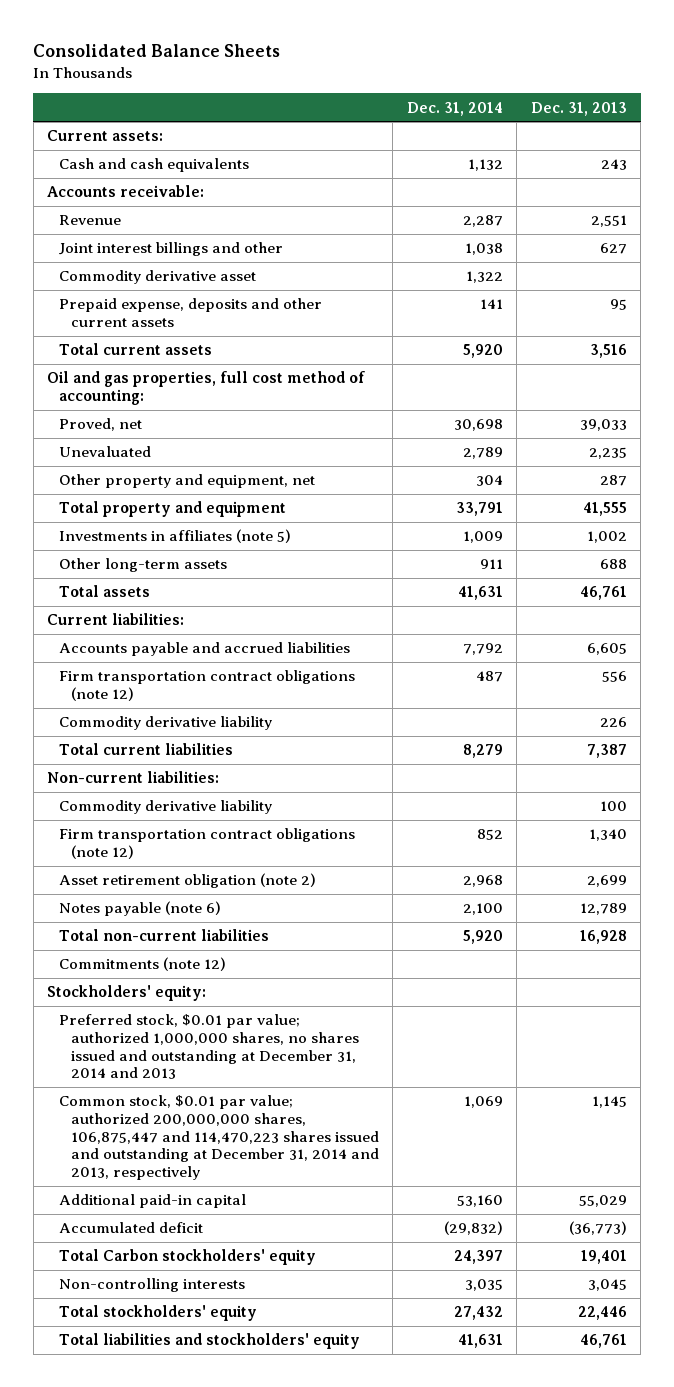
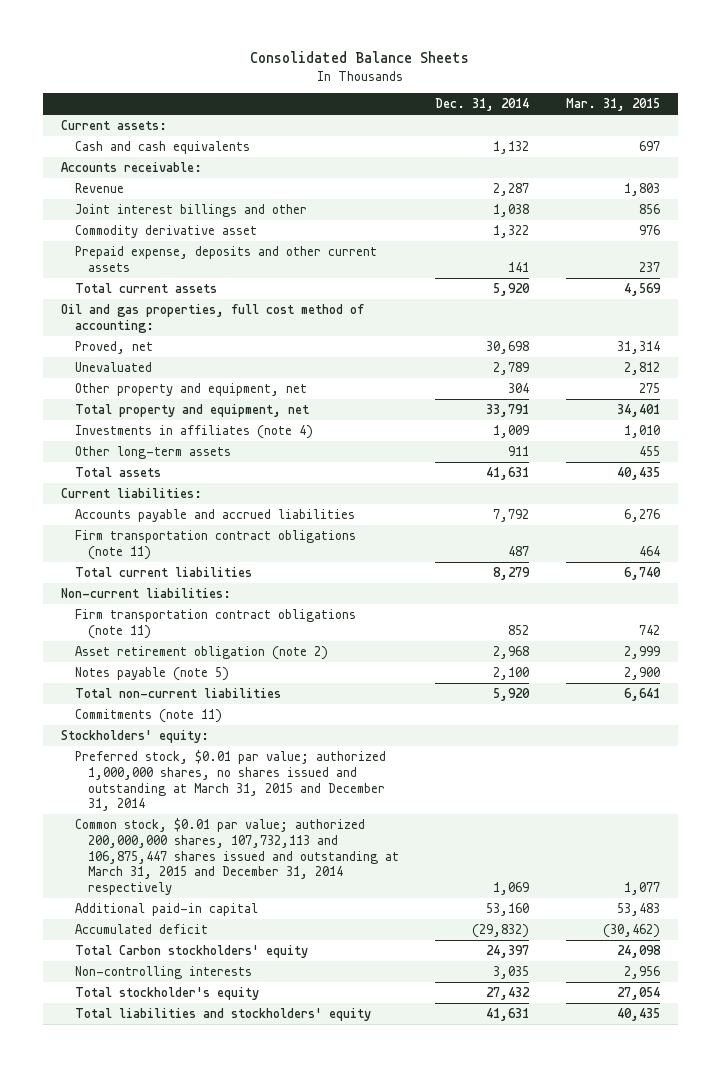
- | Dec. 31, 2014 | Dec. 31, 2013
+ | Dec. 31, 2014 | Mar. 31, 2015
- Total property and equipment | 33,791 | 41,555
- Investments in affiliates (note 5) | 1,009 | 1,002
+ Total property and equipment, net | 33,791 | 34,401
+ Investments in affiliates (note 4) | 1,009 | 1,010
- Firm transportation contract obligations (note 12) | 487 | 556
- Commodity derivative liability | | 226
+ Firm transportation contract obligations (note 11) | 487 | 464
- Commodity derivative liability | | 100
- Firm transportation contract obligations (note 12) | 852 | 1,340
+ Firm transportation contract obligations (note 11) | 852 | 742
- Notes payable (note 6) | 2,100 | 12,789
+ Notes payable (note 5) | 2,100 | 2,900
- Commitments (note 12)
+ Commitments (note 11)
- Preferred stock, $0.01 par value; authorized 1,000,000 shares, no shares issued and outstanding at December 31, 2014 and 2013
- Common stock, $0.01 par value; authorized 200,000,000 shares, 106,875,447 and 114,470,223 shares issued and outstanding at December 31, 2014 and 2013, respectively | 1,069 | 1,145
+ Preferred stock, $0.01 par value; authorized 1,000,000 shares, no shares issued and outstanding at March 31, 2015 and December 31, 2014
+ Common stock, $0.01 par value; authorized 200,000,000 shares, 107,732,113 and 106,875,447 shares issued and outstanding at March 31, 2015 and December 31, 2014 respectively | 1,069 | 1,077
- Total stockholders' equity | 27,432 | 22,446
+ Total stockholder's equity | 27,432 | 27,054

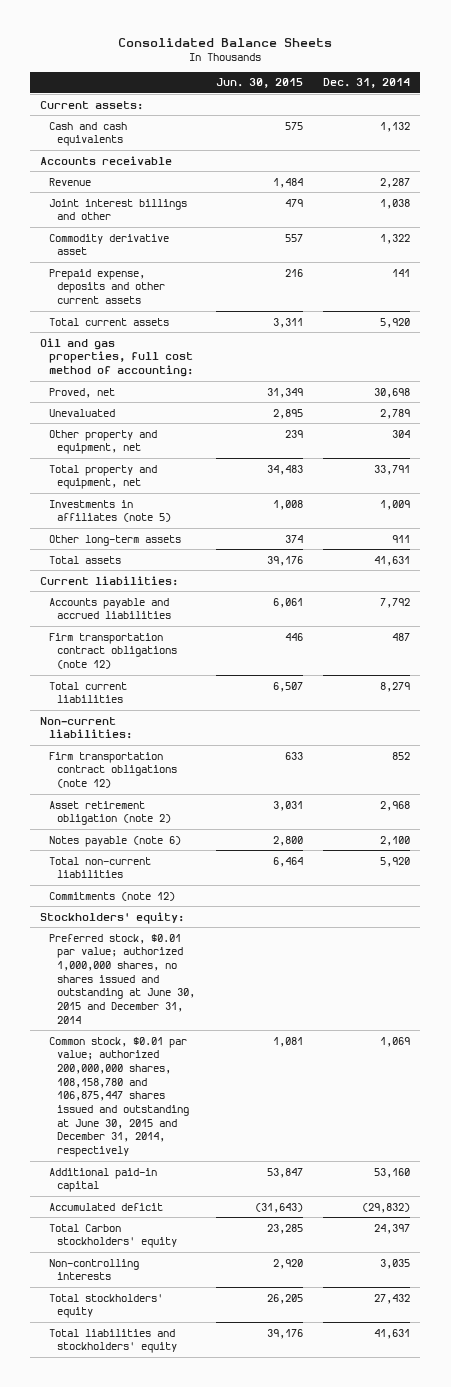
- | Dec. 31, 2014 | Mar. 31, 2015
+ | Jun. 30, 2015 | Dec. 31, 2014
- Accounts receivable:
+ Accounts receivable
- Investments in affiliates (note 4) | 1,009 | 1,010
+ Investments in affiliates (note 5) | 1,008 | 1,009
- Firm transportation contract obligations (note 11) | 487 | 464
+ Firm transportation contract obligations (note 12) | 446 | 487
- Firm transportation contract obligations (note 11) | 852 | 742
+ Firm transportation contract obligations (note 12) | 633 | 852
- Notes payable (note 5) | 2,100 | 2,900
+ Notes payable (note 6) | 2,800 | 2,100
- Commitments (note 11)
+ Commitments (note 12)
- Preferred stock, $0.01 par value; authorized 1,000,000 shares, no shares issued and outstanding at March 31, 2015 and December 31, 2014
- Common stock, $0.01 par value; authorized 200,000,000 shares, 107,732,113 and 106,875,447 shares issued and outstanding at March 31, 2015 and December 31, 2014 respectively | 1,069 | 1,077
+ Preferred stock, $0.01 par value; authorized 1,000,000 shares, no shares issued and outstanding at June 30, 2015 and December 31, 2014
+ Common stock, $0.01 par value; authorized 200,000,000 shares, 108,158,780 and 106,875,447 shares issued and outstanding at June 30, 2015 and December 31, 2014, respectively | 1,081 | 1,069
- Total stockholder's equity | 27,432 | 27,054
+ Total stockholders' equity | 26,205 | 27,432

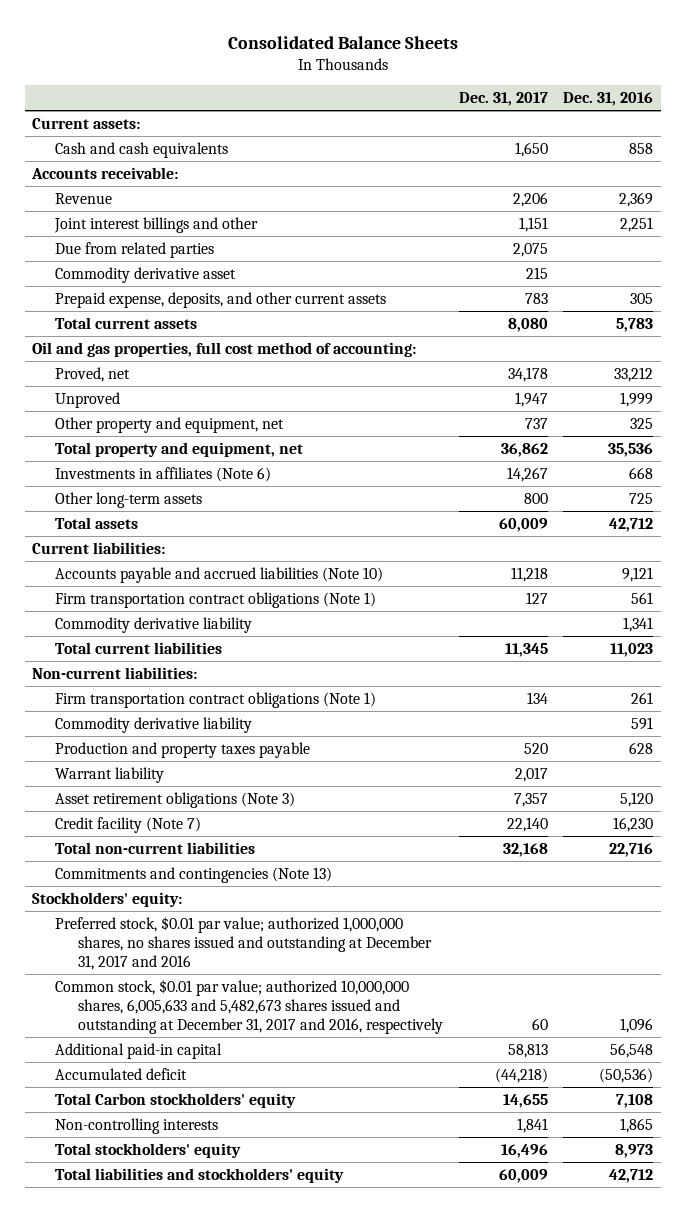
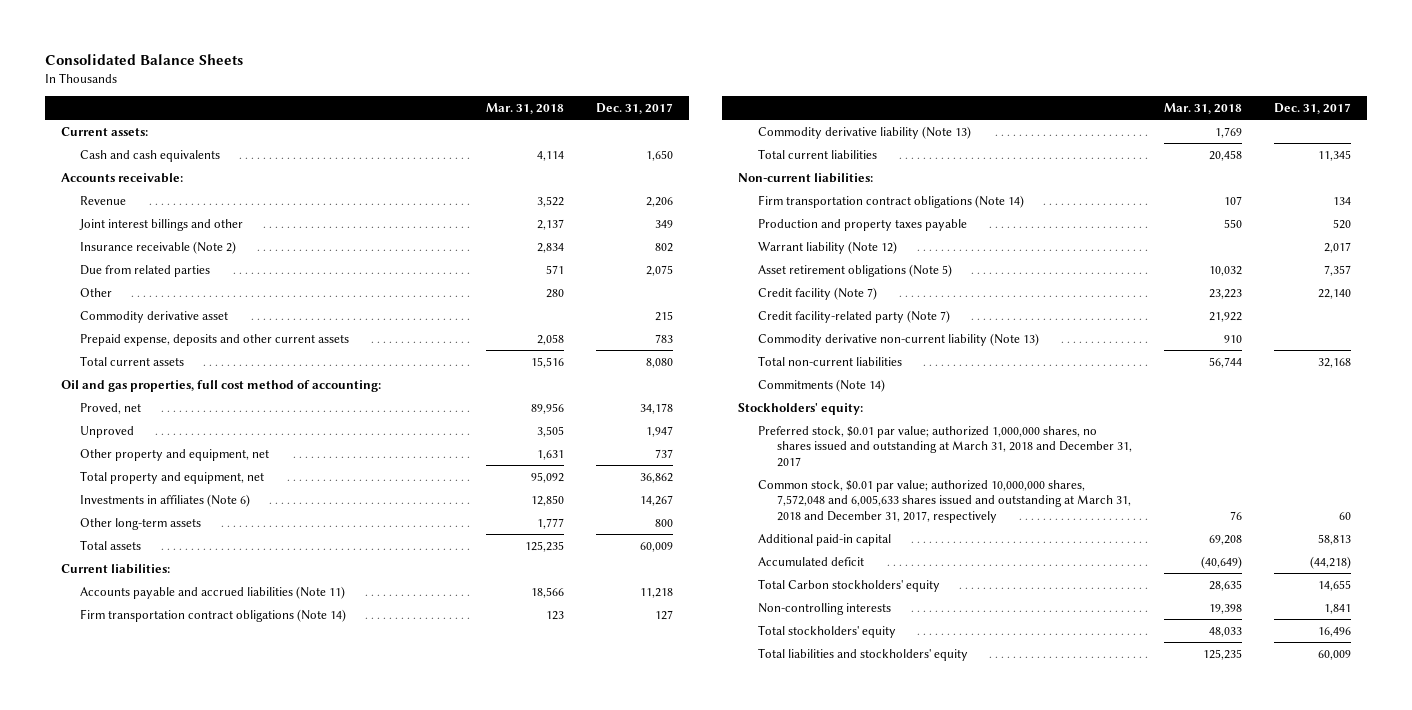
- | Dec. 31, 2017 | Dec. 31, 2016
+ | Mar. 31, 2018 | Dec. 31, 2017
- Joint interest billings and other | 1,151 | 2,251
+ Joint interest billings and other | 2,137 | 349
+ Insurance receivable (Note 2) | 2,834 | 802
+ Other | 280 |
- Prepaid expense, deposits, and other current assets | 783 | 305
+ Prepaid expense, deposits and other current assets | 2,058 | 783
- Accounts payable and accrued liabilities (Note 10) | 11,218 | 9,121
- Firm transportation contract obligations (Note 1) | 127 | 561
- Commodity derivative liability | | 1,341
+ Accounts payable and accrued liabilities (Note 11) | 18,566 | 11,218
+ Firm transportation contract obligations (Note 14) | 123 | 127
+ Commodity derivative liability (Note 13) | 1,769 |
- Firm transportation contract obligations (Note 1) | 134 | 261
- Commodity derivative liability | | 591
+ Firm transportation contract obligations (Note 14) | 107 | 134
- Warrant liability | 2,017 |
- Asset retirement obligations (Note 3) | 7,357 | 5,120
+ Warrant liability (Note 12) | | 2,017
+ Asset retirement obligations (Note 5) | 10,032 | 7,357
+ Credit facility-related party (Note 7) | 21,922 |
+ Commodity derivative non-current liability (Note 13) | 910 |
- Commitments and contingencies (Note 13)
+ Commitments (Note 14)
- Preferred stock, $0.01 par value; authorized 1,000,000 shares, no shares issued and outstanding at December 31, 2017 and 2016
- Common stock, $0.01 par value; authorized 10,000,000 shares, 6,005,633 and 5,482,673 shares issued and outstanding at December 31, 2017 and 2016, respectively | 60 | 1,096
+ Preferred stock, $0.01 par value; authorized 1,000,000 shares, no shares issued and outstanding at March 31, 2018 and December 31, 2017
+ Common stock, $0.01 par value; authorized 10,000,000 shares, 7,572,048 and 6,005,633 shares issued and outstanding at March 31, 2018 and December 31, 2017, respectively | 76 | 60

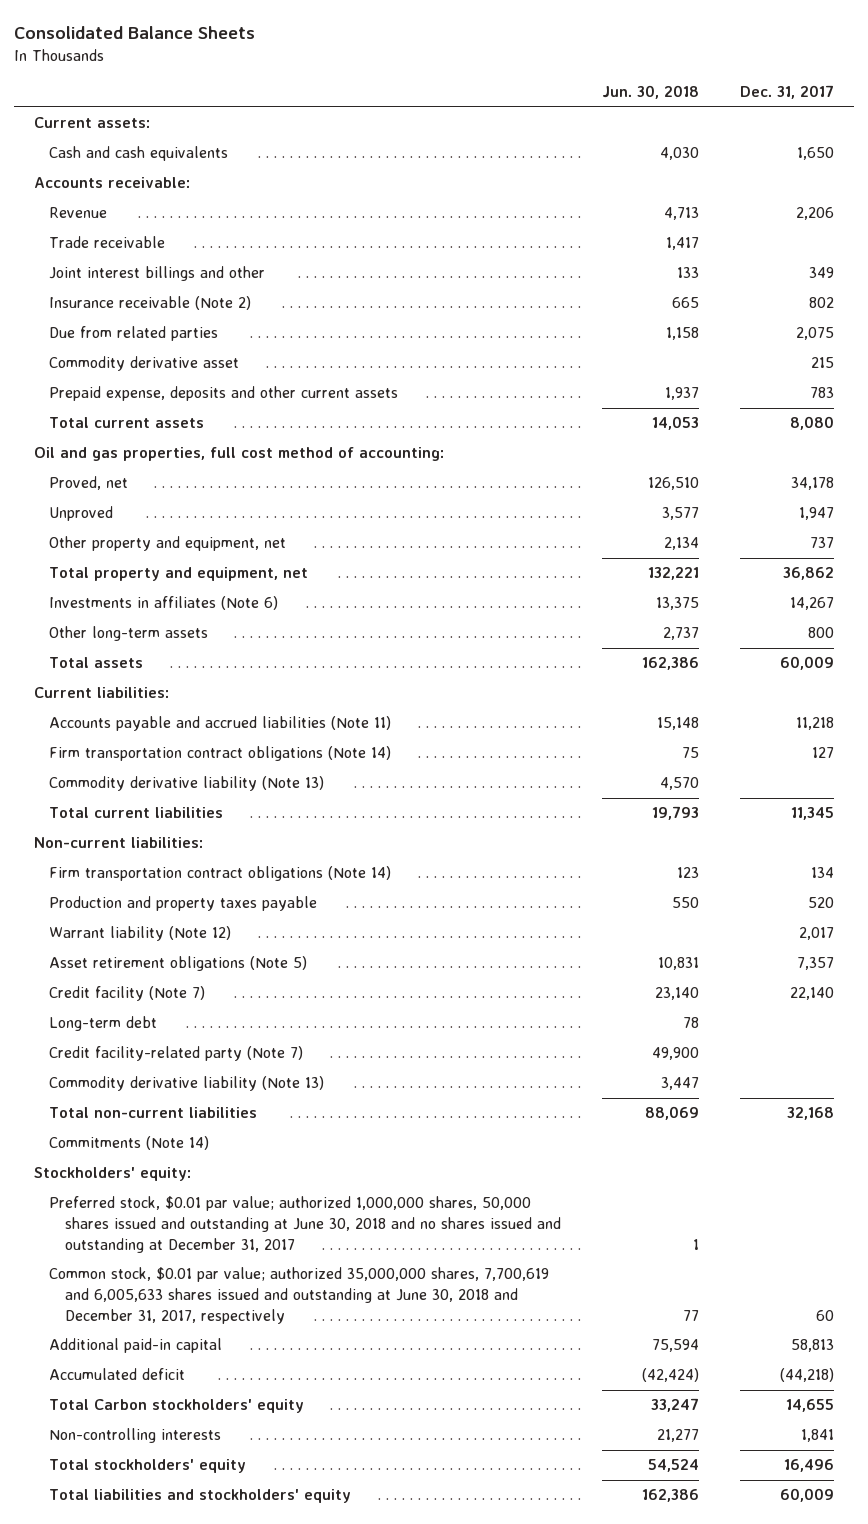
- | Mar. 31, 2018 | Dec. 31, 2017
+ | Jun. 30, 2018 | Dec. 31, 2017
+ Trade receivable | 1,417 |
- Other | 280 |
+ Long-term debt | 78 |
- Commodity derivative non-current liability (Note 13) | 910 |
+ Commodity derivative liability (Note 13) | 3,447 |
- Preferred stock, $0.01 par value; authorized 1,000,000 shares, no shares issued and outstanding at March 31, 2018 and December 31, 2017
- Common stock, $0.01 par value; authorized 10,000,000 shares, 7,572,048 and 6,005,633 shares issued and outstanding at March 31, 2018 and December 31, 2017, respectively | 76 | 60
+ Preferred stock, $0.01 par value; authorized 1,000,000 shares, 50,000 shares issued and outstanding at June 30, 2018 and no shares issued and outstanding at December 31, 2017 | 1 |
+ Common stock, $0.01 par value; authorized 35,000,000 shares, 7,700,619 and 6,005,633 shares issued and outstanding at June 30, 2018 and December 31, 2017, respectively | 77 | 60

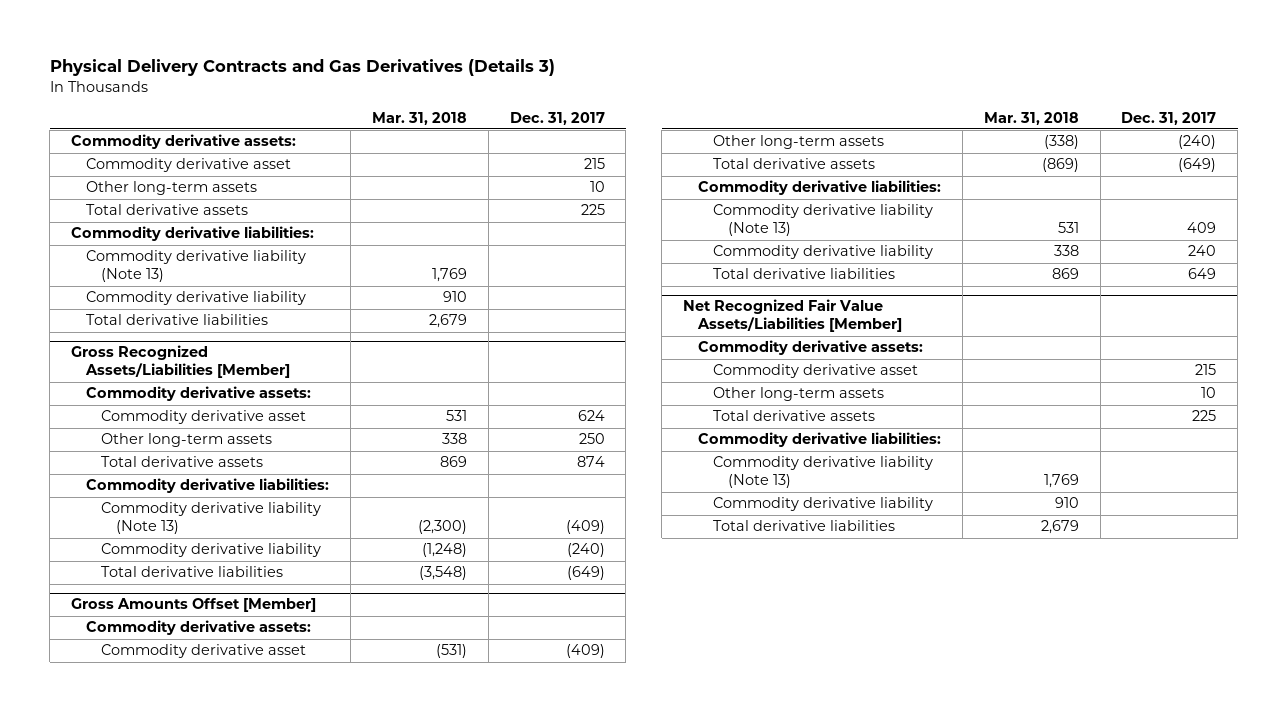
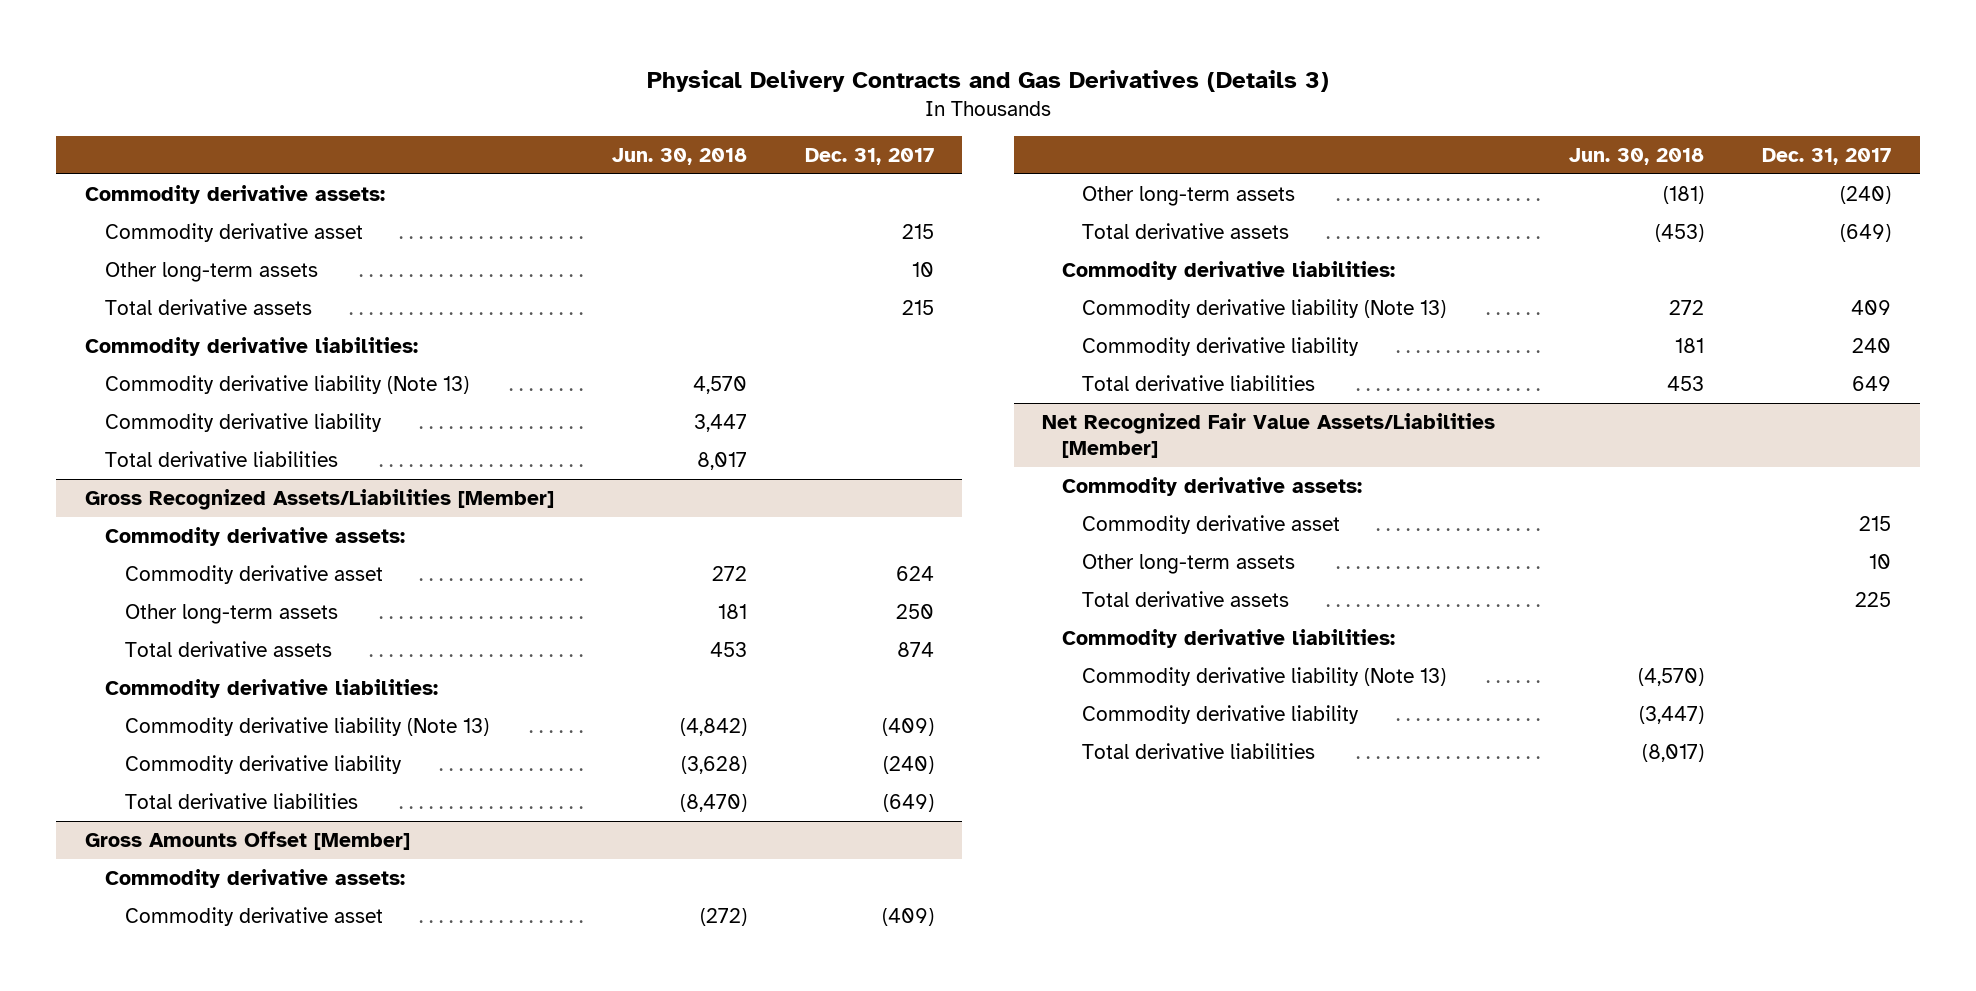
- | Mar. 31, 2018 | Dec. 31, 2017
+ | Jun. 30, 2018 | Dec. 31, 2017
- Total derivative assets | | 225
+ Total derivative assets | | 215

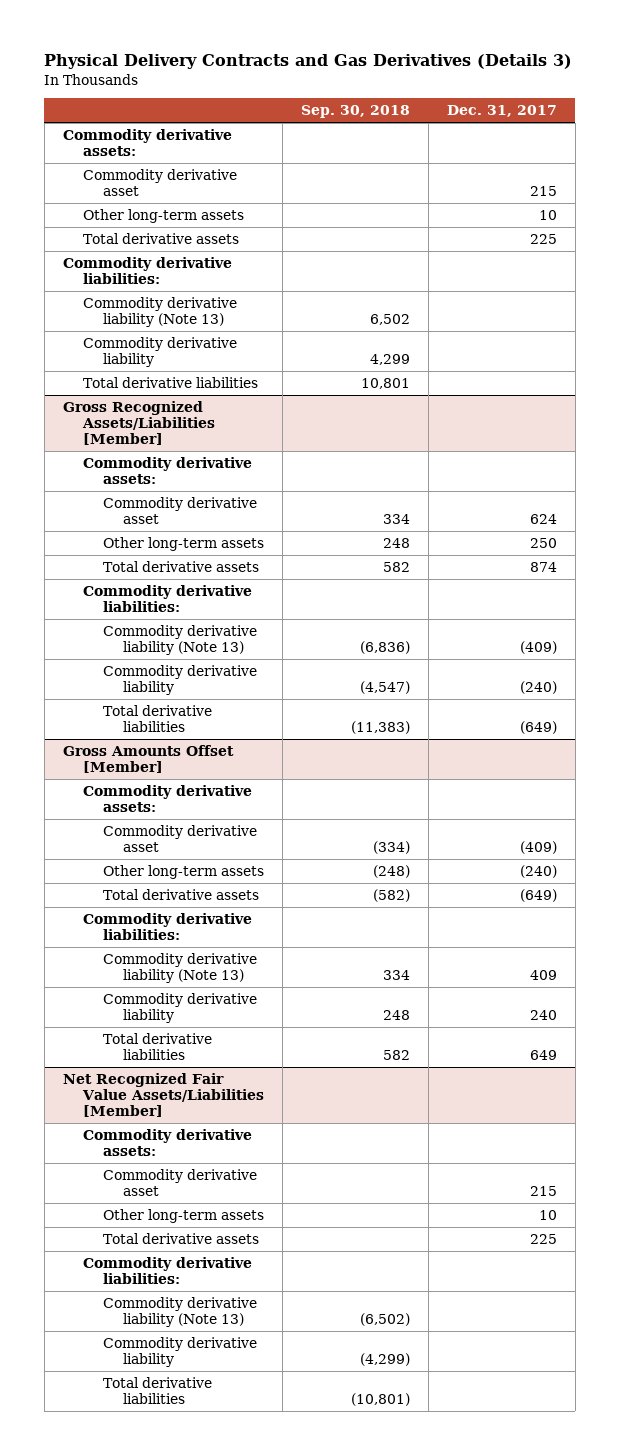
- | Jun. 30, 2018 | Dec. 31, 2017
+ | Sep. 30, 2018 | Dec. 31, 2017
- Total derivative assets | | 215
+ Total derivative assets | | 225

